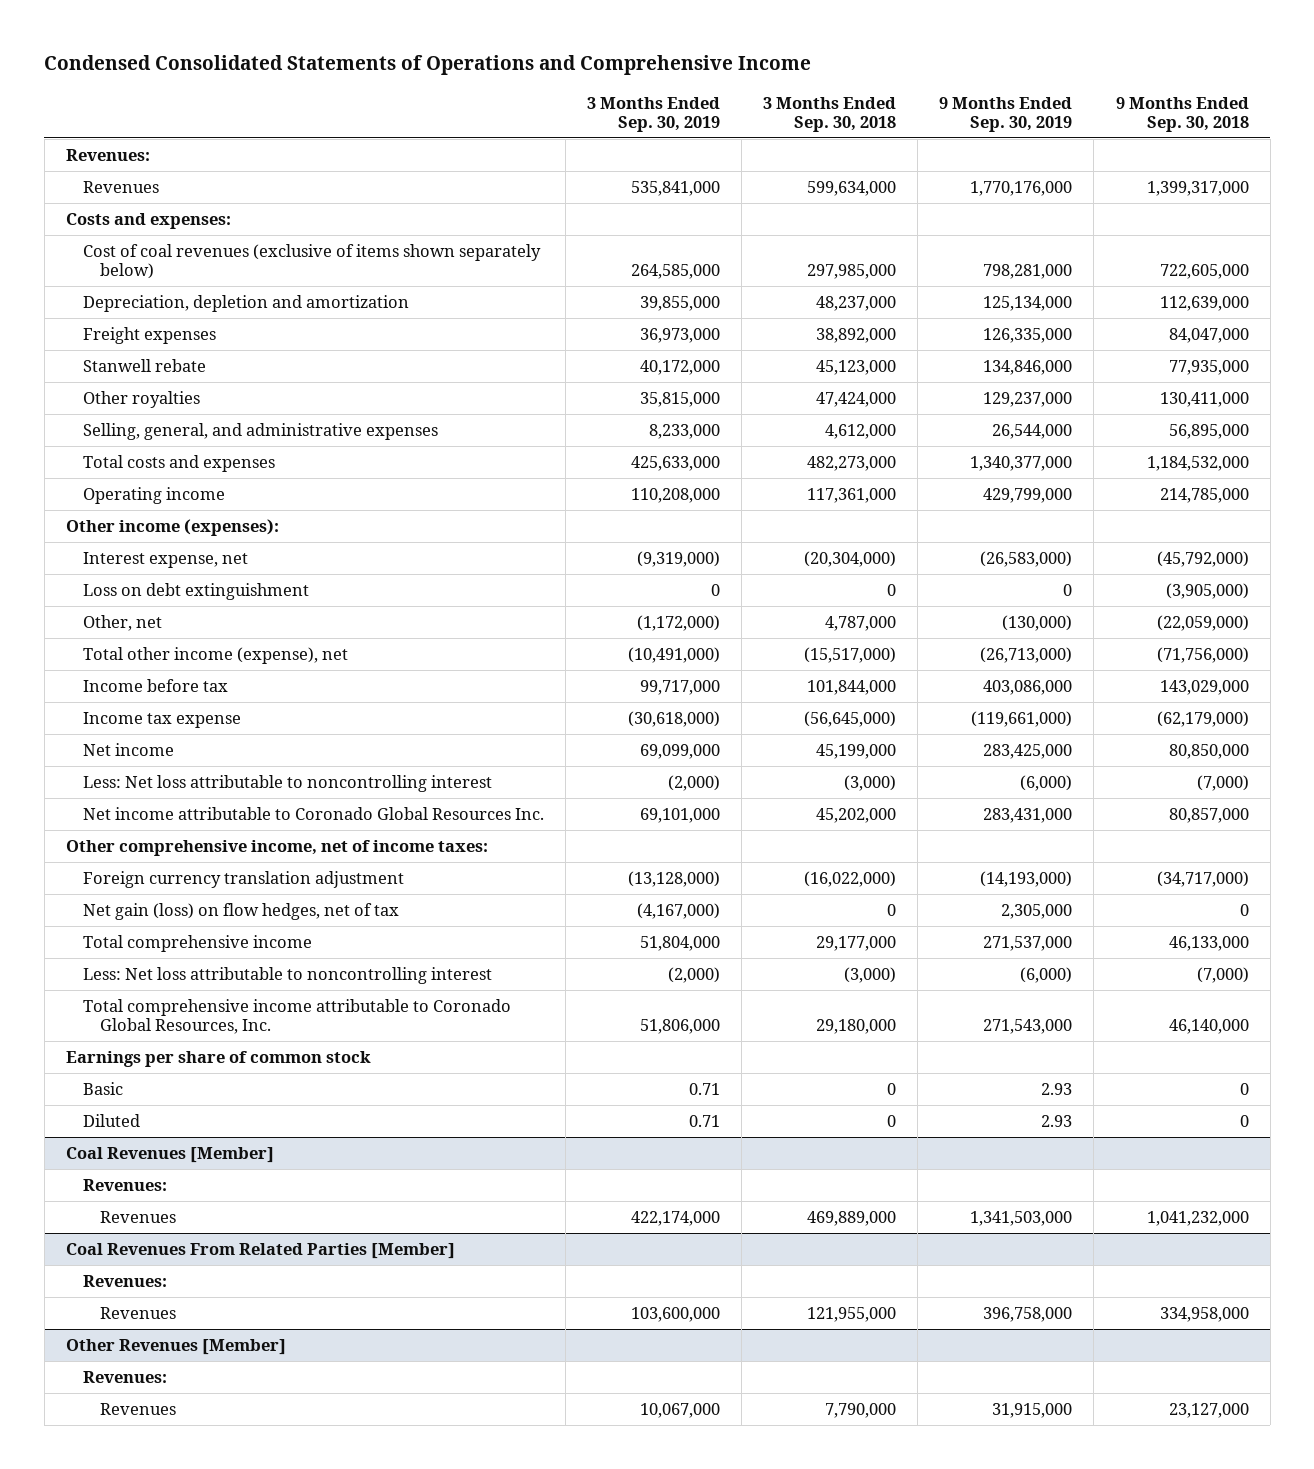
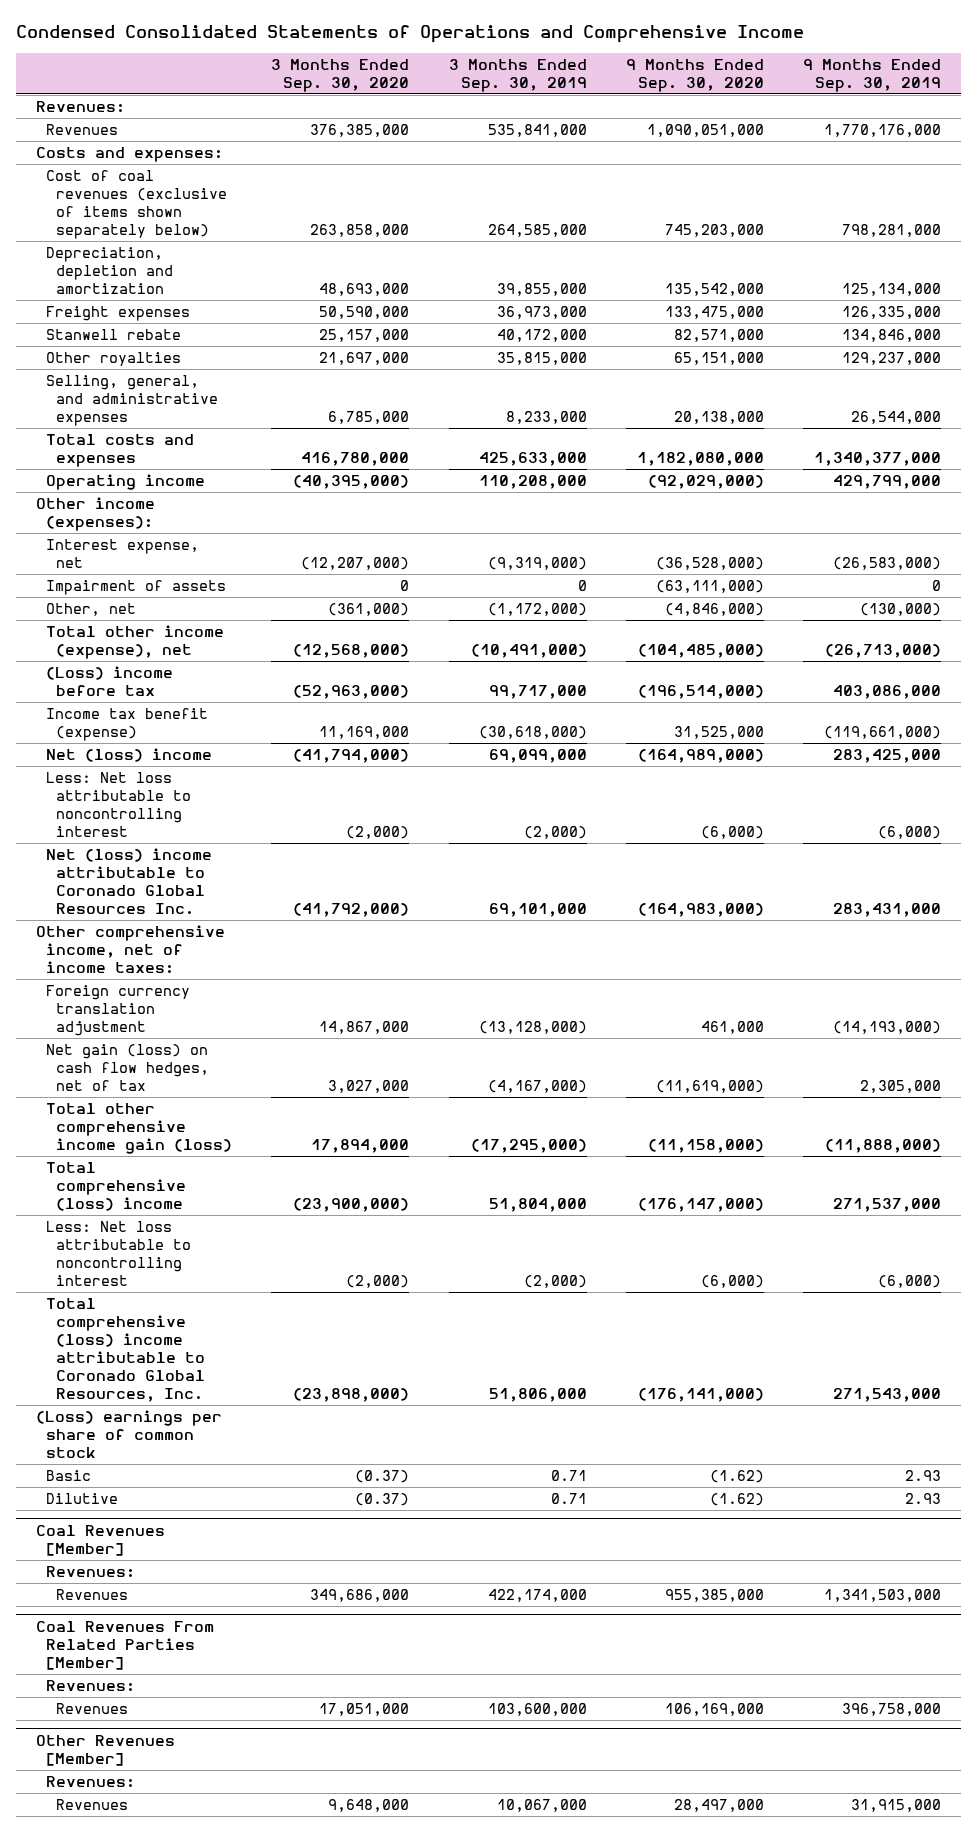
- | 3 Months Ended Sep. 30, 2019 | 3 Months Ended Sep. 30, 2018 | 9 Months Ended Sep. 30, 2019 | 9 Months Ended Sep. 30, 2018
+ | 3 Months Ended Sep. 30, 2020 | 3 Months Ended Sep. 30, 2019 | 9 Months Ended Sep. 30, 2020 | 9 Months Ended Sep. 30, 2019
- Loss on debt extinguishment | 0 | 0 | 0 | (3,905,000)
+ Impairment of assets | 0 | 0 | (63,111,000) | 0
- Income before tax | 99,717,000 | 101,844,000 | 403,086,000 | 143,029,000
- Income tax expense | (30,618,000) | (56,645,000) | (119,661,000) | (62,179,000)
- Net income | 69,099,000 | 45,199,000 | 283,425,000 | 80,850,000
+ (Loss) income before tax | (52,963,000) | 99,717,000 | (196,514,000) | 403,086,000
+ Income tax benefit (expense) | 11,169,000 | (30,618,000) | 31,525,000 | (119,661,000)
+ Net (loss) income | (41,794,000) | 69,099,000 | (164,989,000) | 283,425,000
- Net income attributable to Coronado Global Resources Inc. | 69,101,000 | 45,202,000 | 283,431,000 | 80,857,000
+ Net (loss) income attributable to Coronado Global Resources Inc. | (41,792,000) | 69,101,000 | (164,983,000) | 283,431,000
- Net gain (loss) on flow hedges, net of tax | (4,167,000) | 0 | 2,305,000 | 0
- Total comprehensive income | 51,804,000 | 29,177,000 | 271,537,000 | 46,133,000
+ Net gain (loss) on cash flow hedges, net of tax | 3,027,000 | (4,167,000) | (11,619,000) | 2,305,000
+ Total other comprehensive income gain (loss) | 17,894,000 | (17,295,000) | (11,158,000) | (11,888,000)
+ Total comprehensive (loss) income | (23,900,000) | 51,804,000 | (176,147,000) | 271,537,000
- Total comprehensive income attributable to Coronado Global Resources, Inc. | 51,806,000 | 29,180,000 | 271,543,000 | 46,140,000
- Earnings per share of common stock
+ Total comprehensive (loss) income attributable to Coronado Global Resources, Inc. | (23,898,000) | 51,806,000 | (176,141,000) | 271,543,000
+ (Loss) earnings per share of common stock
- Diluted | 0.71 | 0 | 2.93 | 0
+ Dilutive | (0.37) | 0.71 | (1.62) | 2.93

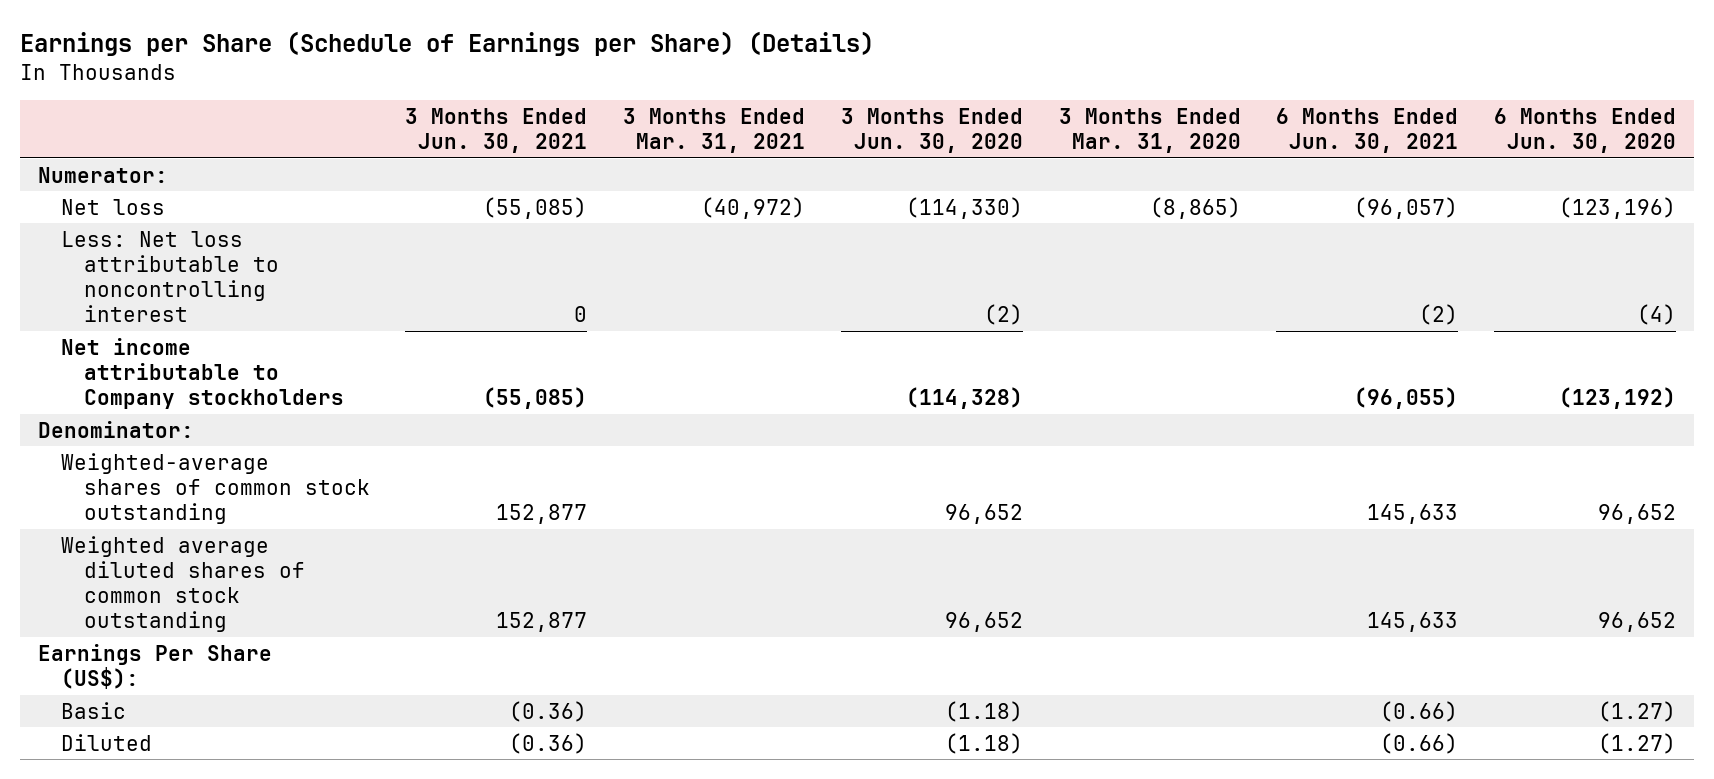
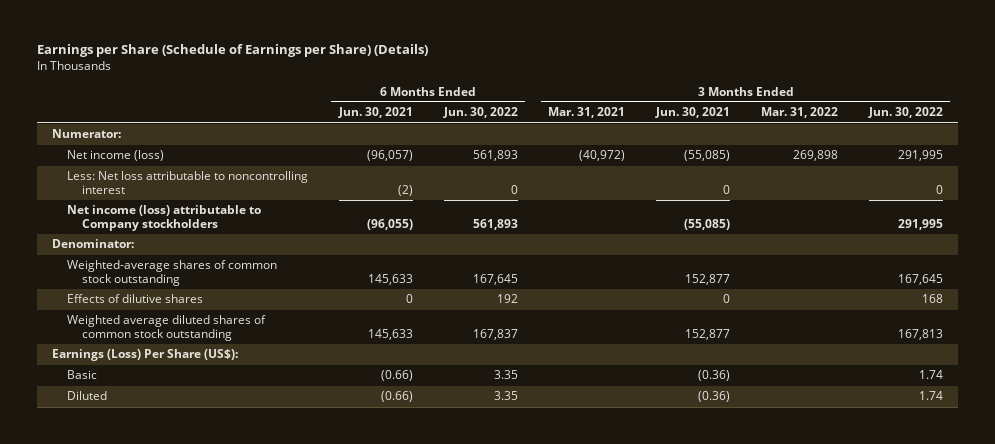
- | 3 Months Ended Jun. 30, 2021 | 3 Months Ended Mar. 31, 2021 | 3 Months Ended Jun. 30, 2020 | 3 Months Ended Mar. 31, 2020 | 6 Months Ended Jun. 30, 2021 | 6 Months Ended Jun. 30, 2020
+ | 6 Months Ended Jun. 30, 2021 | 6 Months Ended Jun. 30, 2022 | 3 Months Ended Mar. 31, 2021 | 3 Months Ended Jun. 30, 2021 | 3 Months Ended Mar. 31, 2022 | 3 Months Ended Jun. 30, 2022
- Net loss | (55,085) | (40,972) | (114,330) | (8,865) | (96,057) | (123,196)
+ Net income (loss) | (96,057) | 561,893 | (40,972) | (55,085) | 269,898 | 291,995
- Net income attributable to Company stockholders | (55,085) | | (114,328) | | (96,055) | (123,192)
+ Net income (loss) attributable to Company stockholders | (96,055) | 561,893 | | (55,085) | | 291,995
+ Effects of dilutive shares | 0 | 192 | | 0 | | 168
- Earnings Per Share (US$):
+ Earnings (Loss) Per Share (US$):

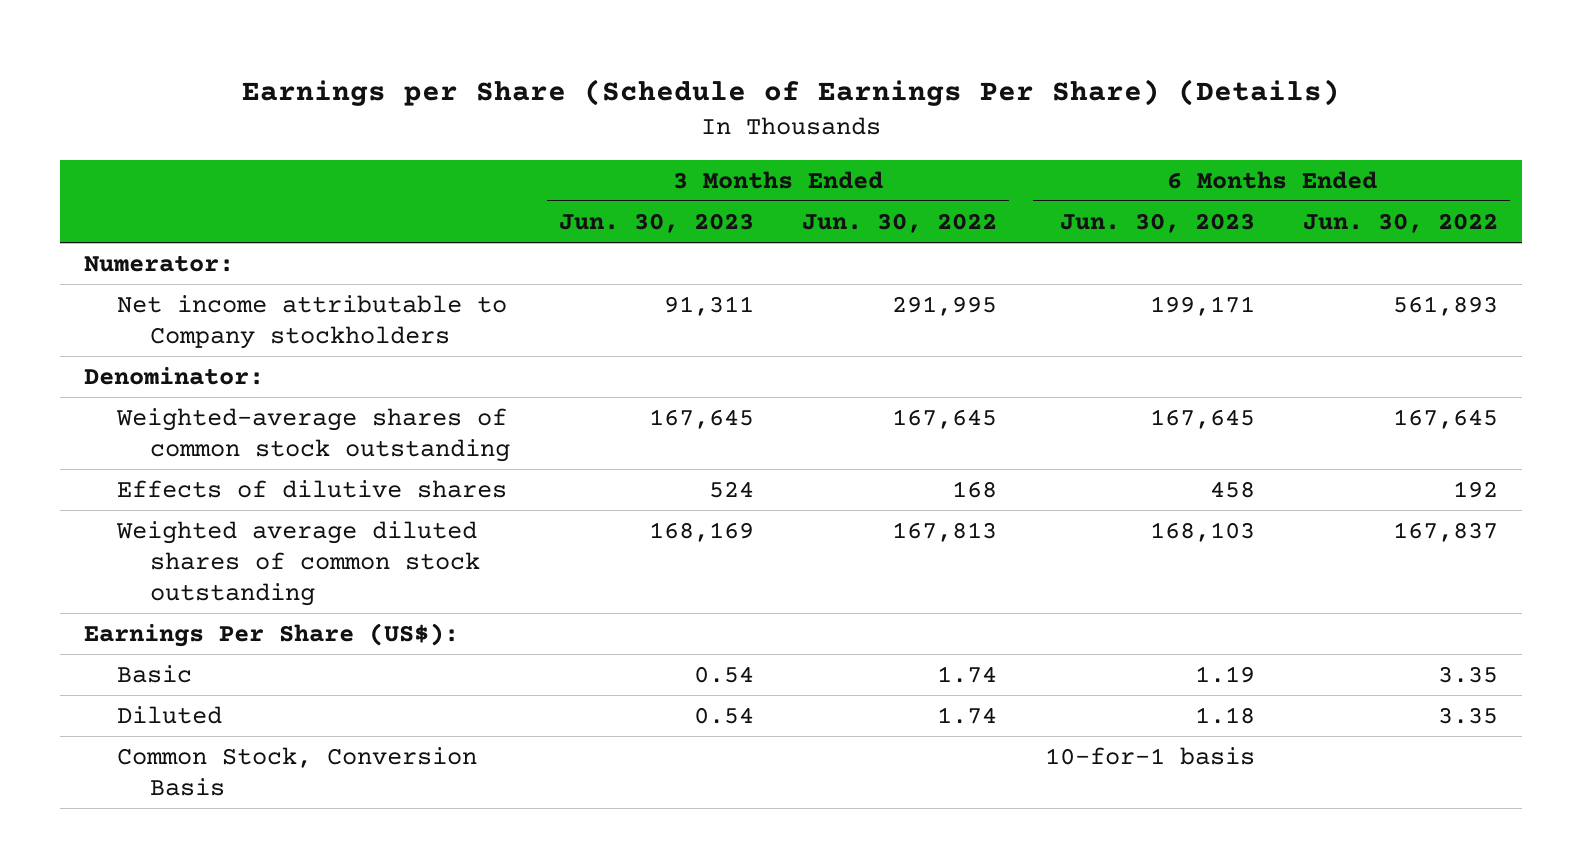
- Earnings per Share (Schedule of Earnings per Share) (Details)
+ Earnings per Share (Schedule of Earnings Per Share) (Details)
- | 6 Months Ended Jun. 30, 2021 | 6 Months Ended Jun. 30, 2022 | 3 Months Ended Mar. 31, 2021 | 3 Months Ended Jun. 30, 2021 | 3 Months Ended Mar. 31, 2022 | 3 Months Ended Jun. 30, 2022
+ | 3 Months Ended Jun. 30, 2023 | 3 Months Ended Jun. 30, 2022 | 6 Months Ended Jun. 30, 2023 | 6 Months Ended Jun. 30, 2022
- Net income (loss) | (96,057) | 561,893 | (40,972) | (55,085) | 269,898 | 291,995
- Less: Net loss attributable to noncontrolling interest | (2) | 0 | | 0 | | 0
- Net income (loss) attributable to Company stockholders | (96,055) | 561,893 | | (55,085) | | 291,995
+ Net income attributable to Company stockholders | 91,311 | 291,995 | 199,171 | 561,893
- Earnings (Loss) Per Share (US$):
+ Earnings Per Share (US$):
+ Common Stock, Conversion Basis | | | 10-for-1 basis |

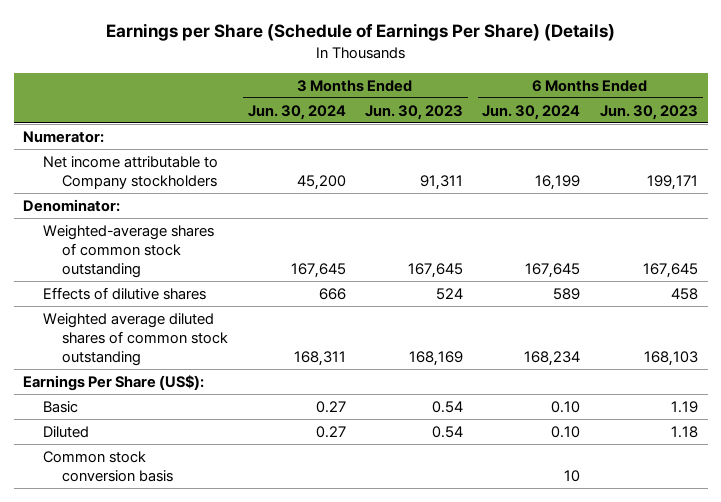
- | 3 Months Ended Jun. 30, 2023 | 3 Months Ended Jun. 30, 2022 | 6 Months Ended Jun. 30, 2023 | 6 Months Ended Jun. 30, 2022
+ | 3 Months Ended Jun. 30, 2024 | 3 Months Ended Jun. 30, 2023 | 6 Months Ended Jun. 30, 2024 | 6 Months Ended Jun. 30, 2023
- Common Stock, Conversion Basis | | | 10-for-1 basis |
+ Common stock conversion basis | | | 10 |

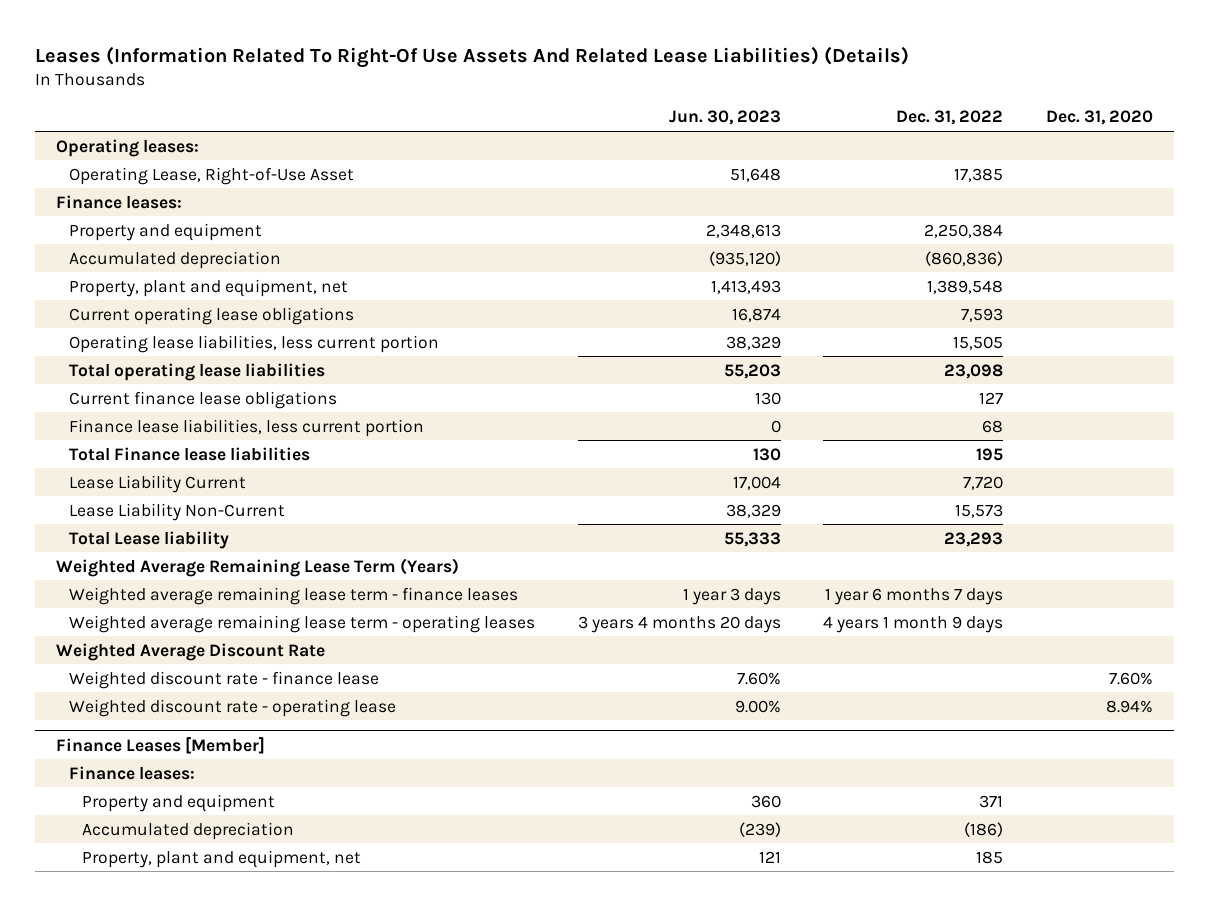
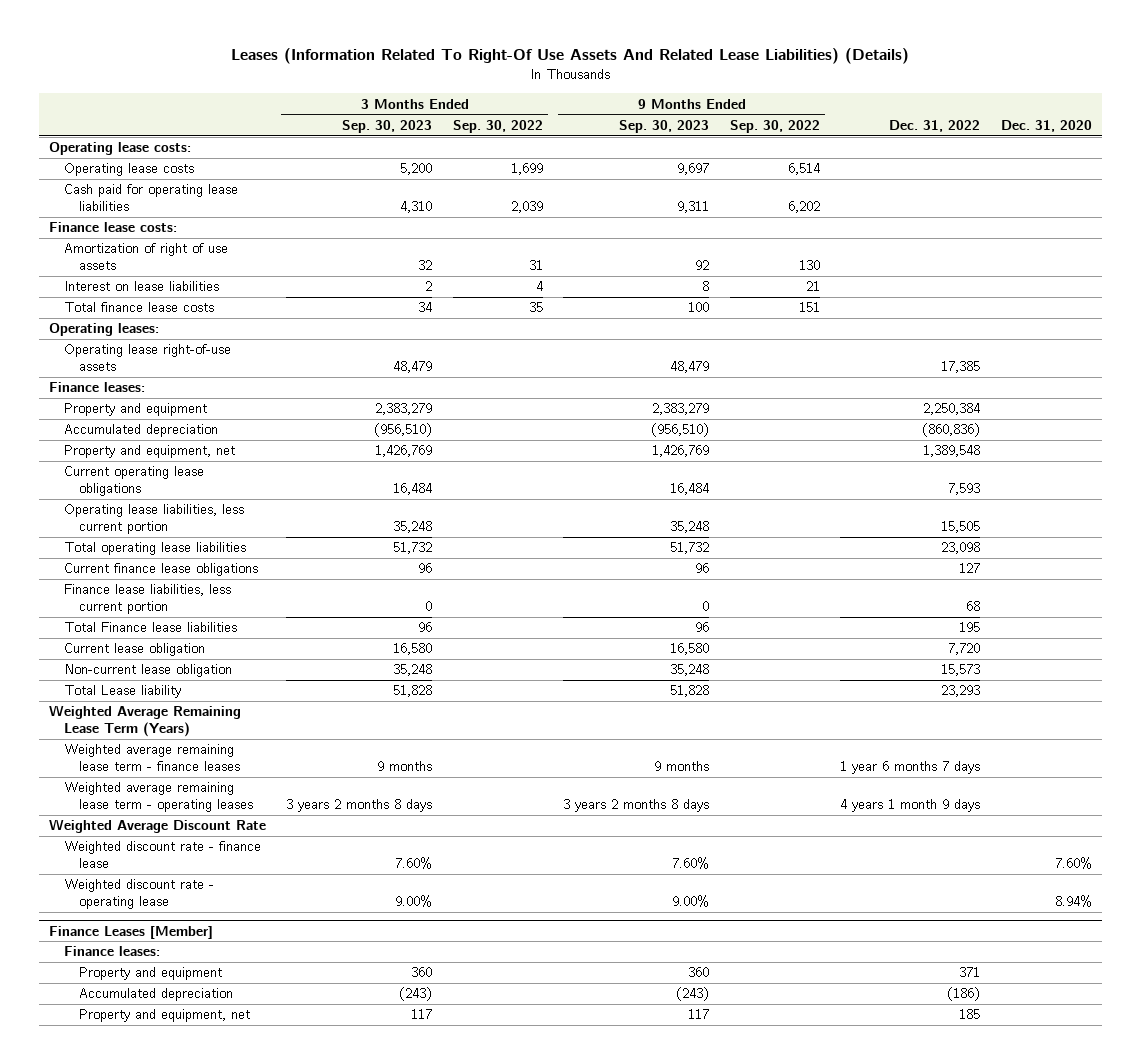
- | Jun. 30, 2023 | Dec. 31, 2022 | Dec. 31, 2020
+ | 3 Months Ended Sep. 30, 2023 | 3 Months Ended Sep. 30, 2022 | 9 Months Ended Sep. 30, 2023 | 9 Months Ended Sep. 30, 2022 | Dec. 31, 2022 | Dec. 31, 2020
+ Operating lease costs:
+ Operating lease costs | 5,200 | 1,699 | 9,697 | 6,514 | |
+ Cash paid for operating lease liabilities | 4,310 | 2,039 | 9,311 | 6,202 | |
+ Finance lease costs:
+ Amortization of right of use assets | 32 | 31 | 92 | 130 | |
+ Interest on lease liabilities | 2 | 4 | 8 | 21 | |
+ Total finance lease costs | 34 | 35 | 100 | 151 | |
- Operating Lease, Right-of-Use Asset | 51,648 | 17,385 |
+ Operating lease right-of-use assets | 48,479 | | 48,479 | | 17,385 |
- Property, plant and equipment, net | 1,413,493 | 1,389,548 |
+ Property and equipment, net | 1,426,769 | | 1,426,769 | | 1,389,548 |
- Lease Liability Current | 17,004 | 7,720 |
- Lease Liability Non-Current | 38,329 | 15,573 |
+ Current lease obligation | 16,580 | | 16,580 | | 7,720 |
+ Non-current lease obligation | 35,248 | | 35,248 | | 15,573 |
@ Finance Leases [Member]
- Property, plant and equipment, net | 121 | 185 |
+ Property and equipment, net | 117 | | 117 | | 185 |

